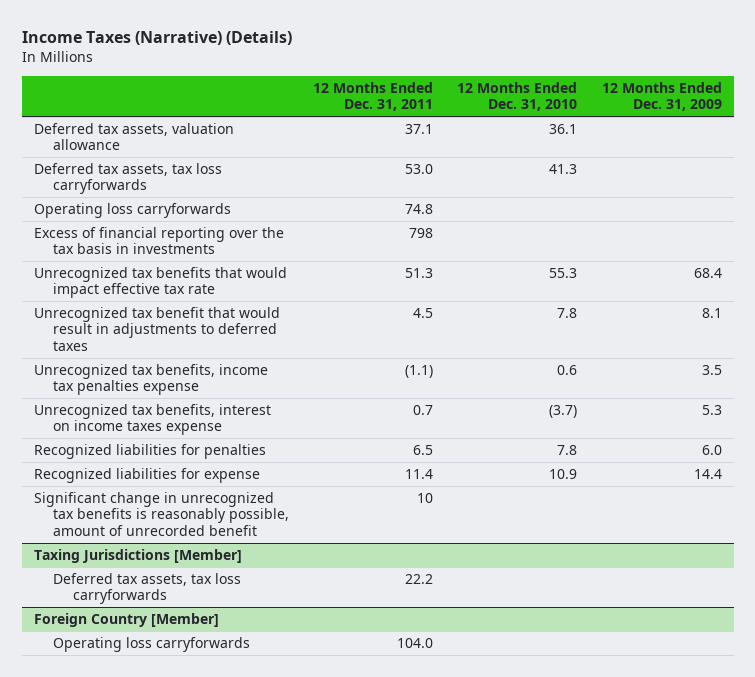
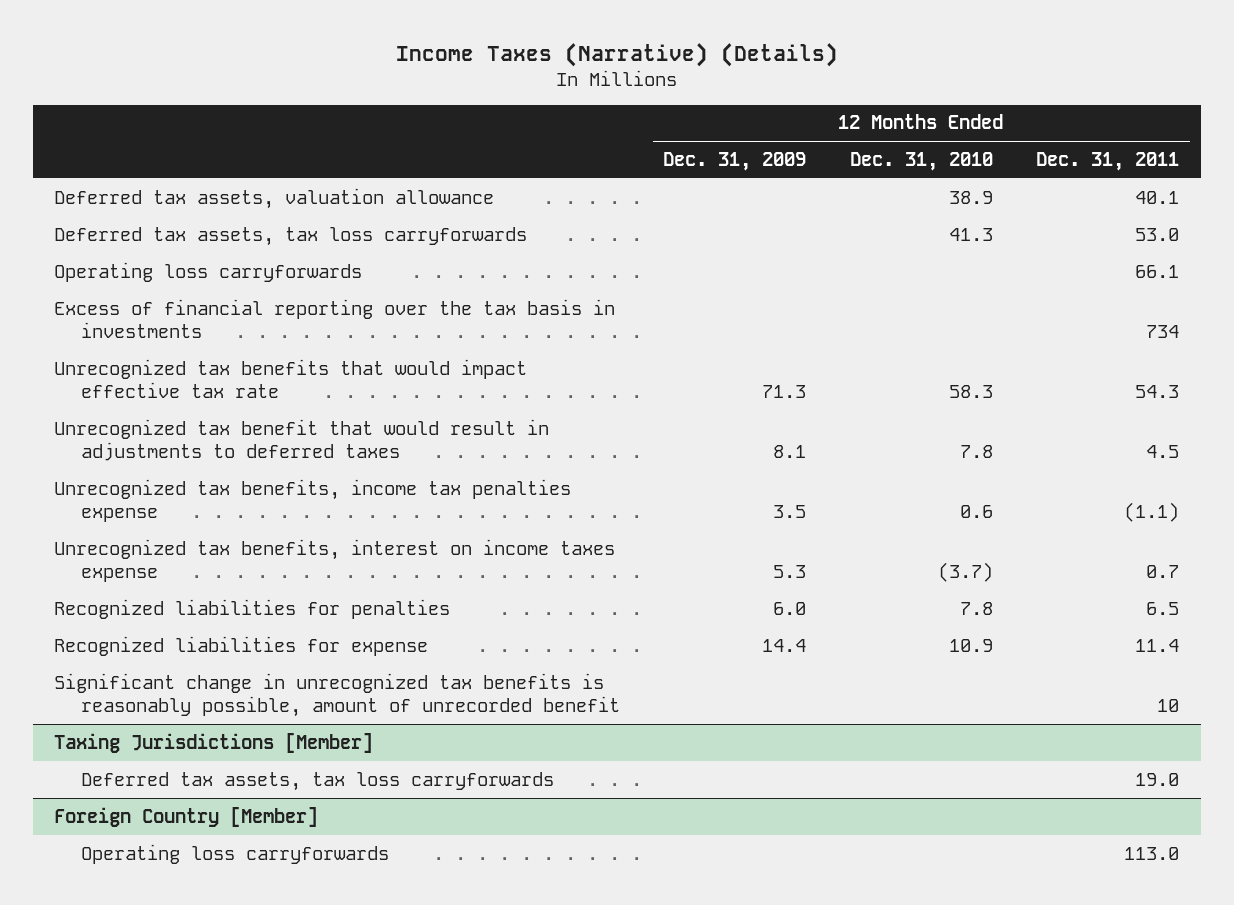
- | 12 Months Ended Dec. 31, 2011 | 12 Months Ended Dec. 31, 2010 | 12 Months Ended Dec. 31, 2009
+ | 12 Months Ended Dec. 31, 2009 | 12 Months Ended Dec. 31, 2010 | 12 Months Ended Dec. 31, 2011
- Deferred tax assets, valuation allowance | 37.1 | 36.1 |
+ Deferred tax assets, valuation allowance | | 38.9 | 40.1
- Operating loss carryforwards | 74.8 | |
- Excess of financial reporting over the tax basis in investments | 798 | |
- Unrecognized tax benefits that would impact effective tax rate | 51.3 | 55.3 | 68.4
+ Operating loss carryforwards | | | 66.1
+ Excess of financial reporting over the tax basis in investments | | | 734
+ Unrecognized tax benefits that would impact effective tax rate | 71.3 | 58.3 | 54.3
@ Taxing Jurisdictions [Member]
- Deferred tax assets, tax loss carryforwards | 22.2 | |
+ Deferred tax assets, tax loss carryforwards | | | 19.0
@ Foreign Country [Member]
- Operating loss carryforwards | 104.0 | |
+ Operating loss carryforwards | | | 113.0

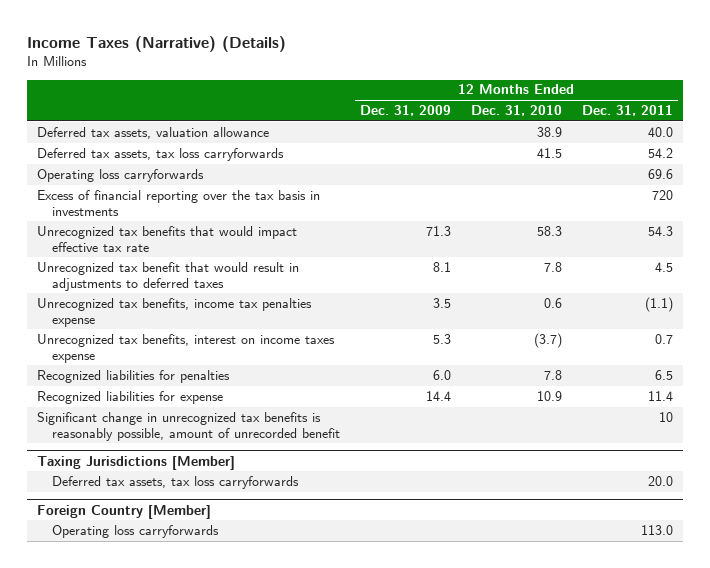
- Deferred tax assets, valuation allowance | | 38.9 | 40.1
- Deferred tax assets, tax loss carryforwards | | 41.3 | 53.0
- Operating loss carryforwards | | | 66.1
- Excess of financial reporting over the tax basis in investments | | | 734
+ Deferred tax assets, valuation allowance | | 38.9 | 40.0
+ Deferred tax assets, tax loss carryforwards | | 41.5 | 54.2
+ Operating loss carryforwards | | | 69.6
+ Excess of financial reporting over the tax basis in investments | | | 720
@ Taxing Jurisdictions [Member]
- Deferred tax assets, tax loss carryforwards | | | 19.0
+ Deferred tax assets, tax loss carryforwards | | | 20.0

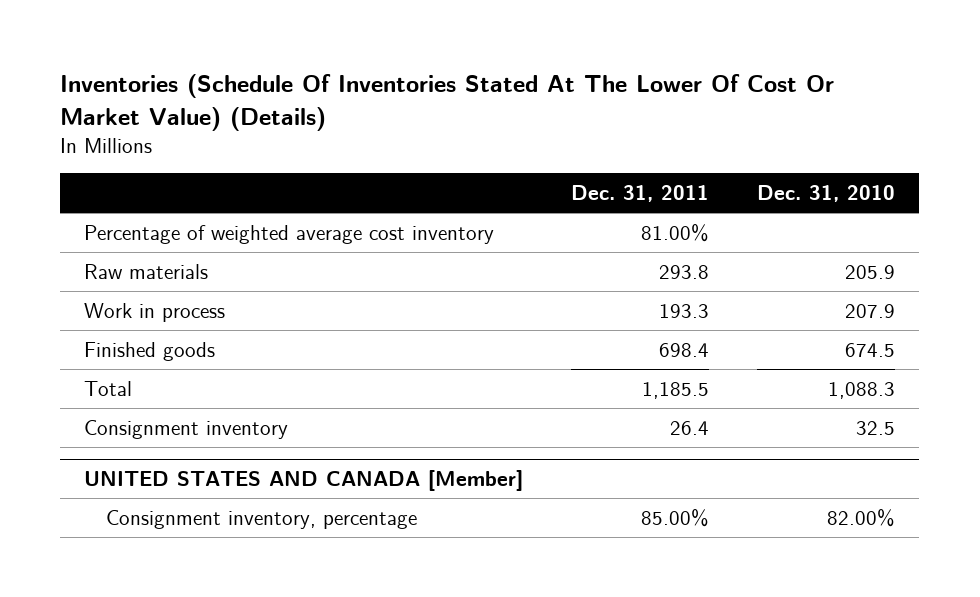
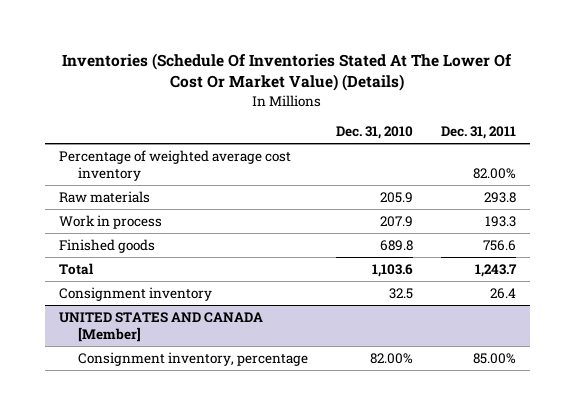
- | Dec. 31, 2011 | Dec. 31, 2010
+ | Dec. 31, 2010 | Dec. 31, 2011
- Percentage of weighted average cost inventory | 81.00% |
+ Percentage of weighted average cost inventory | | 82.00%
- Finished goods | 698.4 | 674.5
- Total | 1,185.5 | 1,088.3
+ Finished goods | 689.8 | 756.6
+ Total | 1,103.6 | 1,243.7

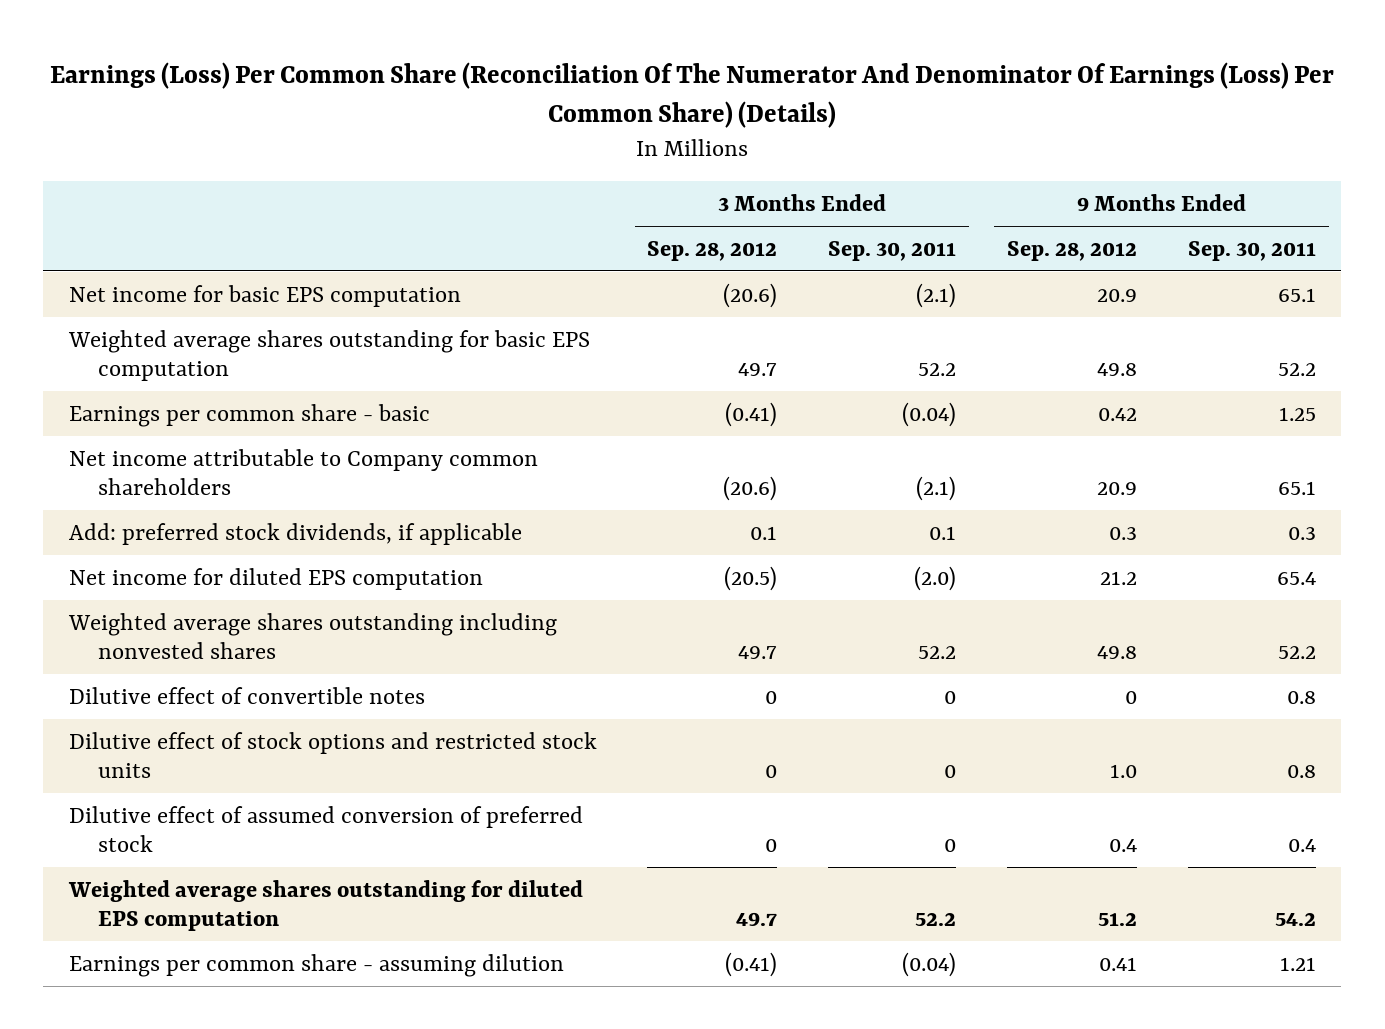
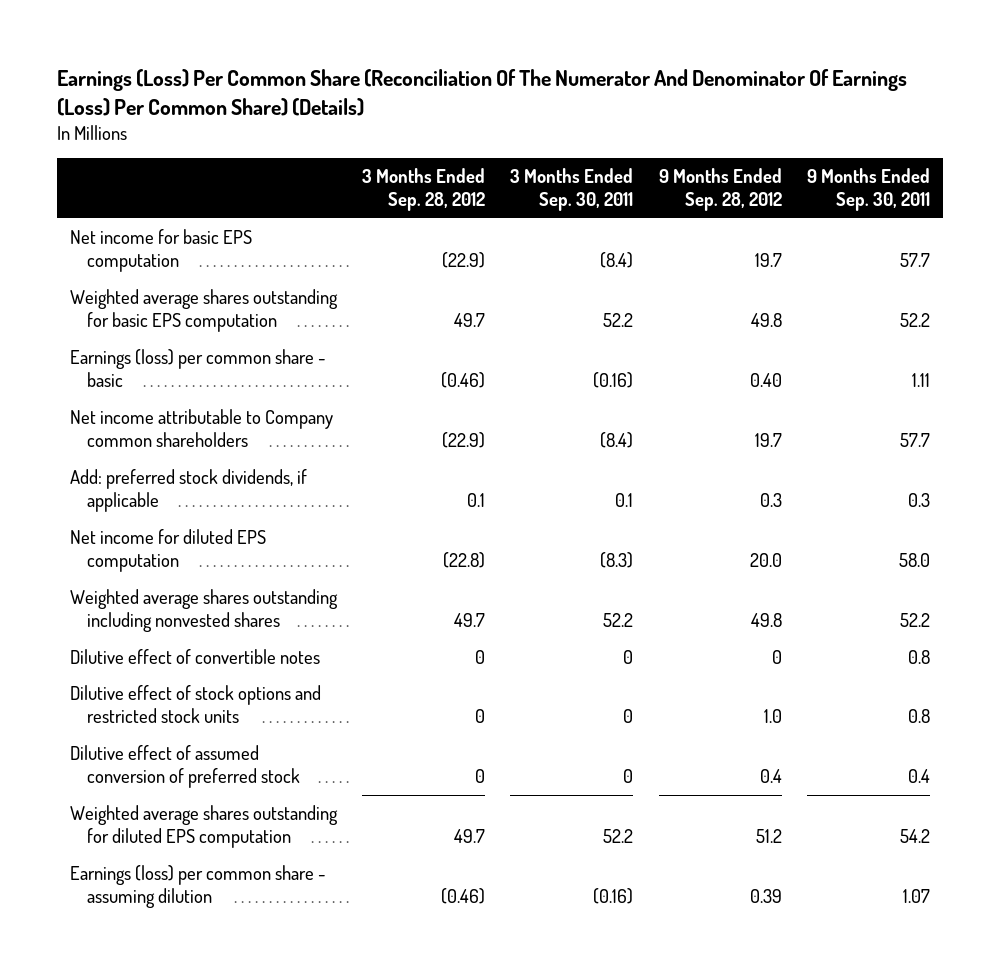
- Net income for basic EPS computation | (20.6) | (2.1) | 20.9 | 65.1
+ Net income for basic EPS computation | (22.9) | (8.4) | 19.7 | 57.7
- Earnings per common share - basic | (0.41) | (0.04) | 0.42 | 1.25
- Net income attributable to Company common shareholders | (20.6) | (2.1) | 20.9 | 65.1
+ Earnings (loss) per common share - basic | (0.46) | (0.16) | 0.40 | 1.11
+ Net income attributable to Company common shareholders | (22.9) | (8.4) | 19.7 | 57.7
- Net income for diluted EPS computation | (20.5) | (2.0) | 21.2 | 65.4
+ Net income for diluted EPS computation | (22.8) | (8.3) | 20.0 | 58.0
- Earnings per common share - assuming dilution | (0.41) | (0.04) | 0.41 | 1.21
+ Earnings (loss) per common share - assuming dilution | (0.46) | (0.16) | 0.39 | 1.07

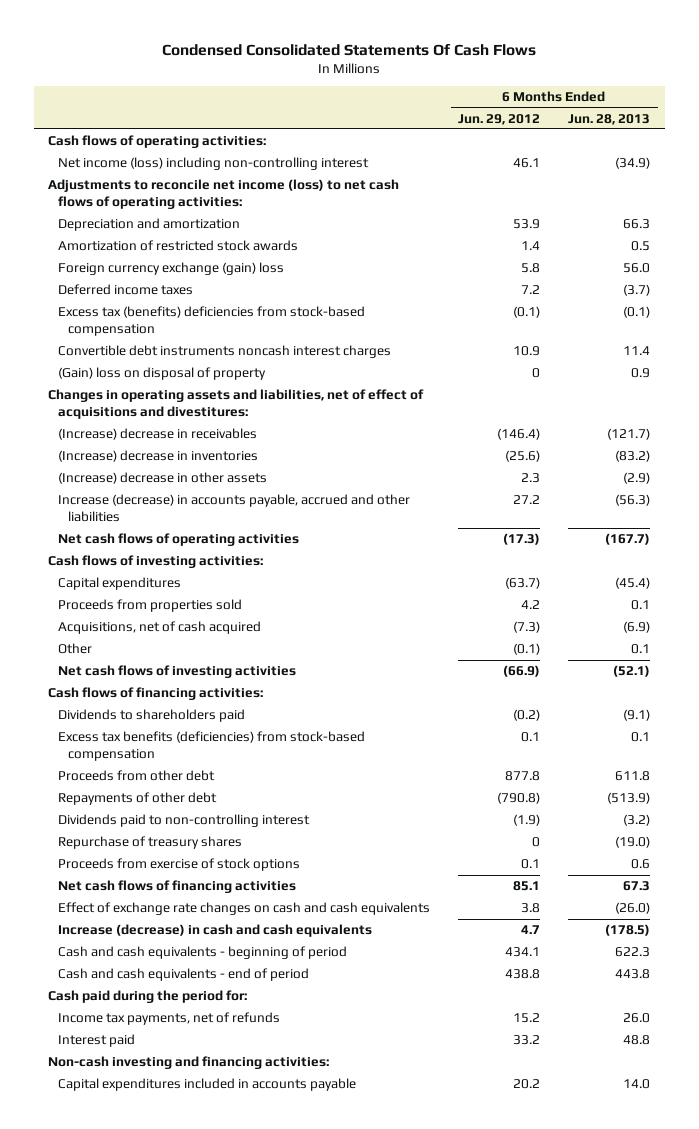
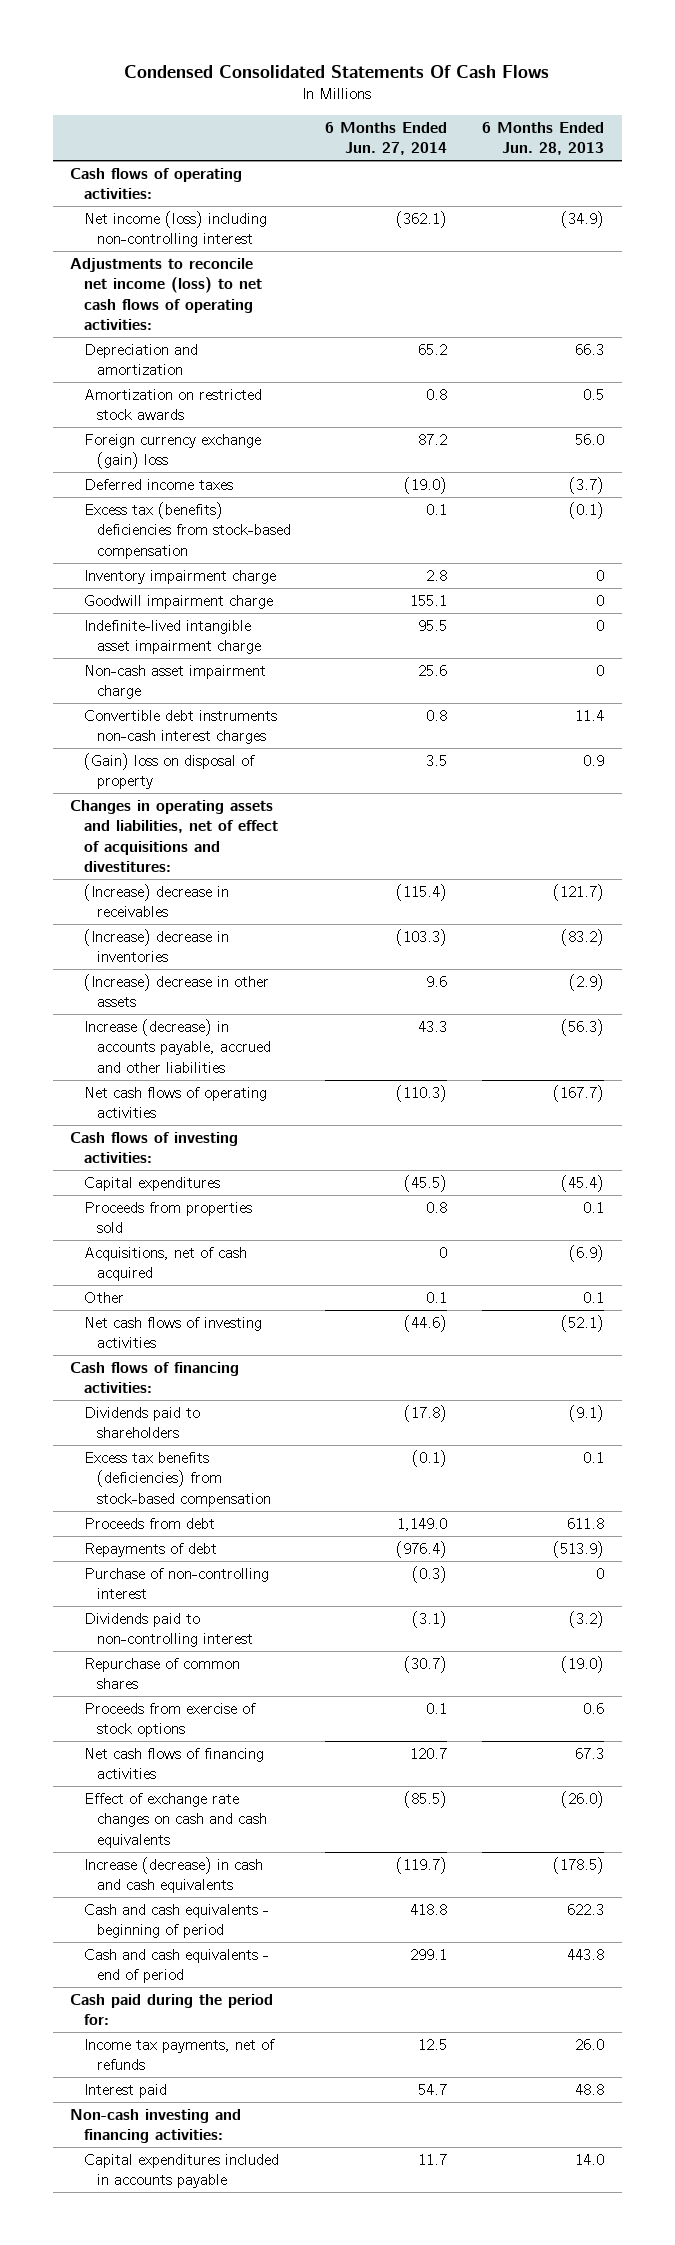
- | 6 Months Ended Jun. 29, 2012 | 6 Months Ended Jun. 28, 2013
+ | 6 Months Ended Jun. 27, 2014 | 6 Months Ended Jun. 28, 2013
- Amortization of restricted stock awards | 1.4 | 0.5
+ Amortization on restricted stock awards | 0.8 | 0.5
- Convertible debt instruments noncash interest charges | 10.9 | 11.4
+ Inventory impairment charge | 2.8 | 0
+ Goodwill impairment charge | 155.1 | 0
+ Indefinite-lived intangible asset impairment charge | 95.5 | 0
+ Non-cash asset impairment charge | 25.6 | 0
+ Convertible debt instruments non-cash interest charges | 0.8 | 11.4
- Dividends to shareholders paid | (0.2) | (9.1)
+ Dividends paid to shareholders | (17.8) | (9.1)
- Proceeds from other debt | 877.8 | 611.8
- Repayments of other debt | (790.8) | (513.9)
+ Proceeds from debt | 1,149.0 | 611.8
+ Repayments of debt | (976.4) | (513.9)
+ Purchase of non-controlling interest | (0.3) | 0
- Repurchase of treasury shares | 0 | (19.0)
+ Repurchase of common shares | (30.7) | (19.0)

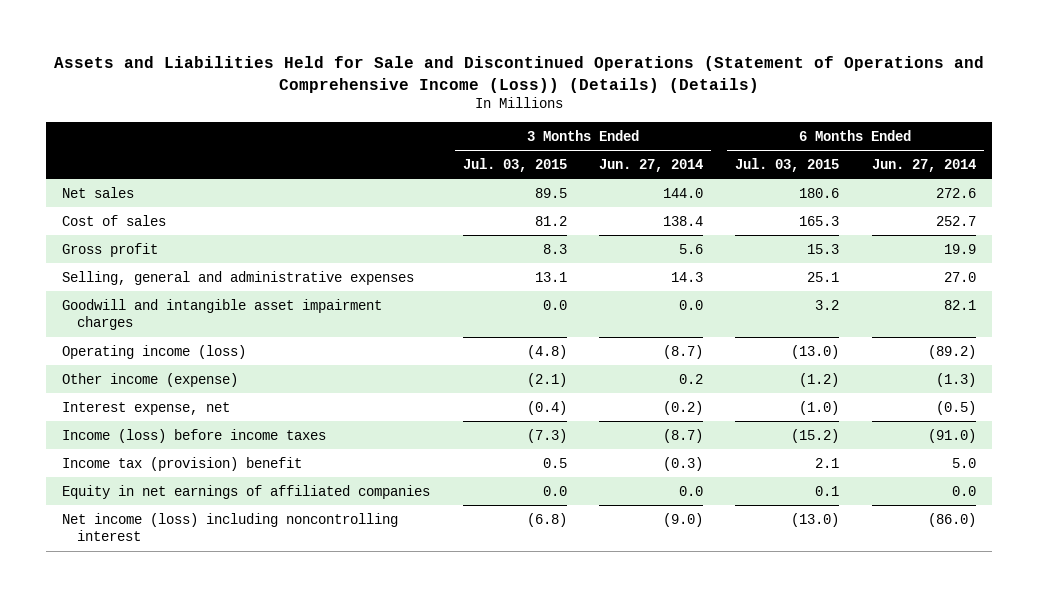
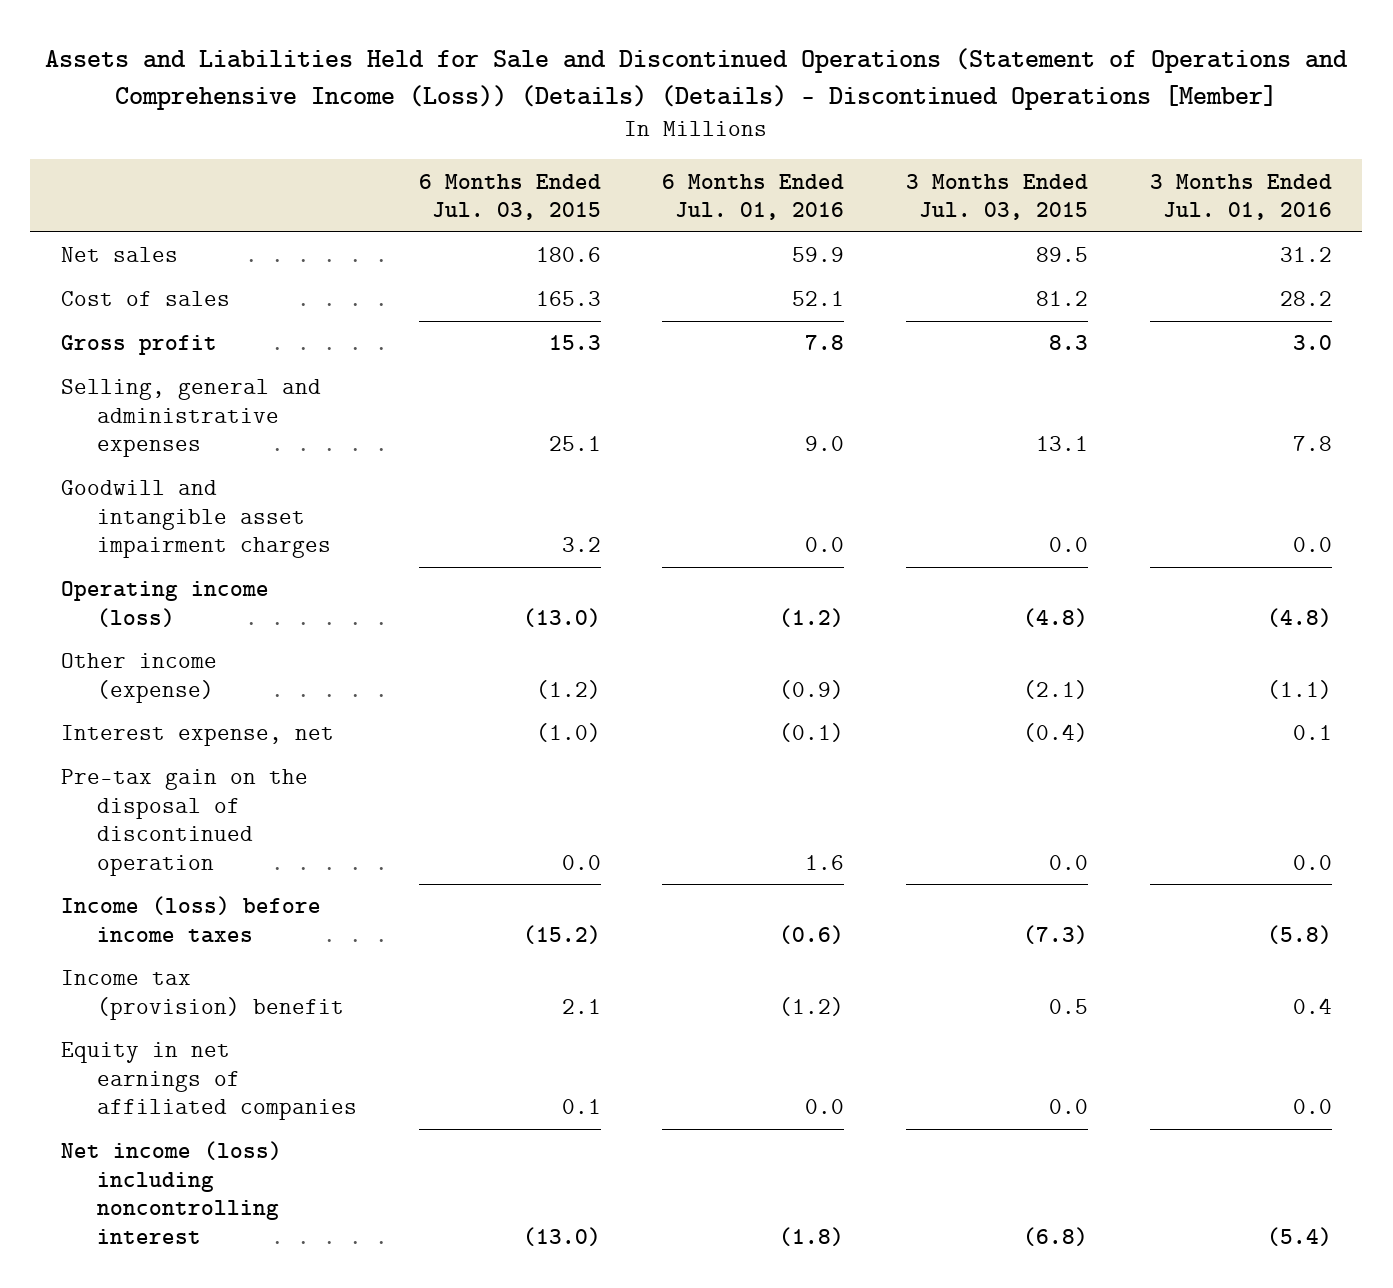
- Assets and Liabilities Held for Sale and Discontinued Operations (Statement of Operations and Comprehensive Income (Loss)) (Details) (Details)
+ Assets and Liabilities Held for Sale and Discontinued Operations (Statement of Operations and Comprehensive Income (Loss)) (Details) (Details) - Discontinued Operations [Member]
- | 3 Months Ended Jul. 03, 2015 | 3 Months Ended Jun. 27, 2014 | 6 Months Ended Jul. 03, 2015 | 6 Months Ended Jun. 27, 2014
+ | 6 Months Ended Jul. 03, 2015 | 6 Months Ended Jul. 01, 2016 | 3 Months Ended Jul. 03, 2015 | 3 Months Ended Jul. 01, 2016
+ Pre-tax gain on the disposal of discontinued operation | 0.0 | 1.6 | 0.0 | 0.0

